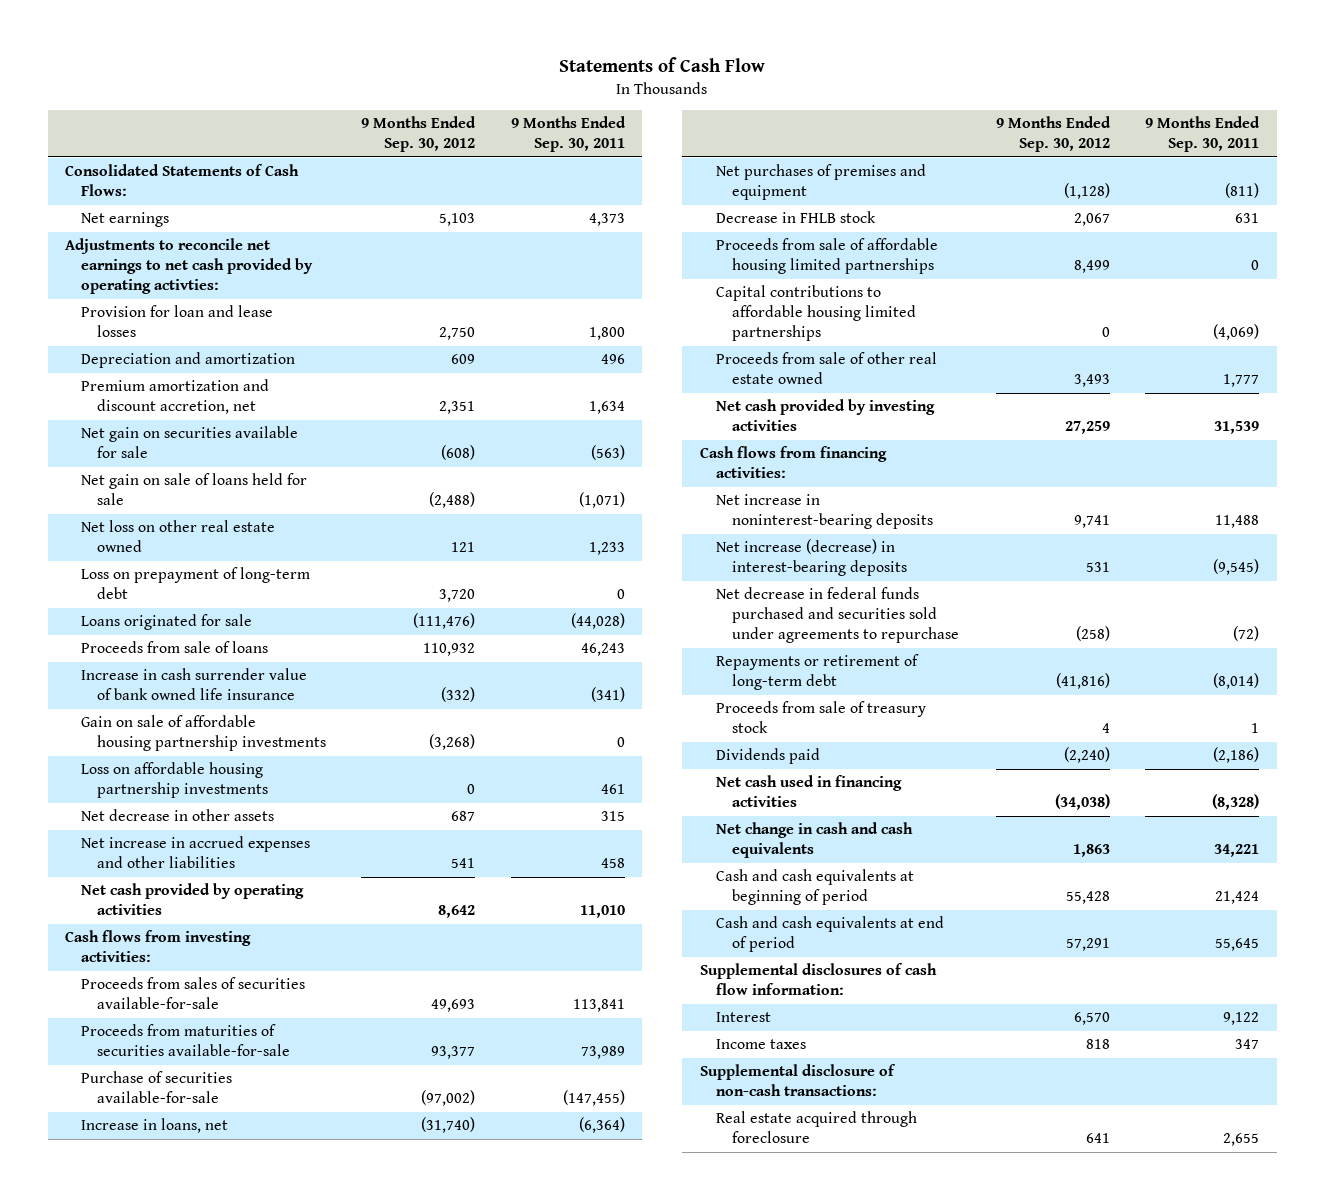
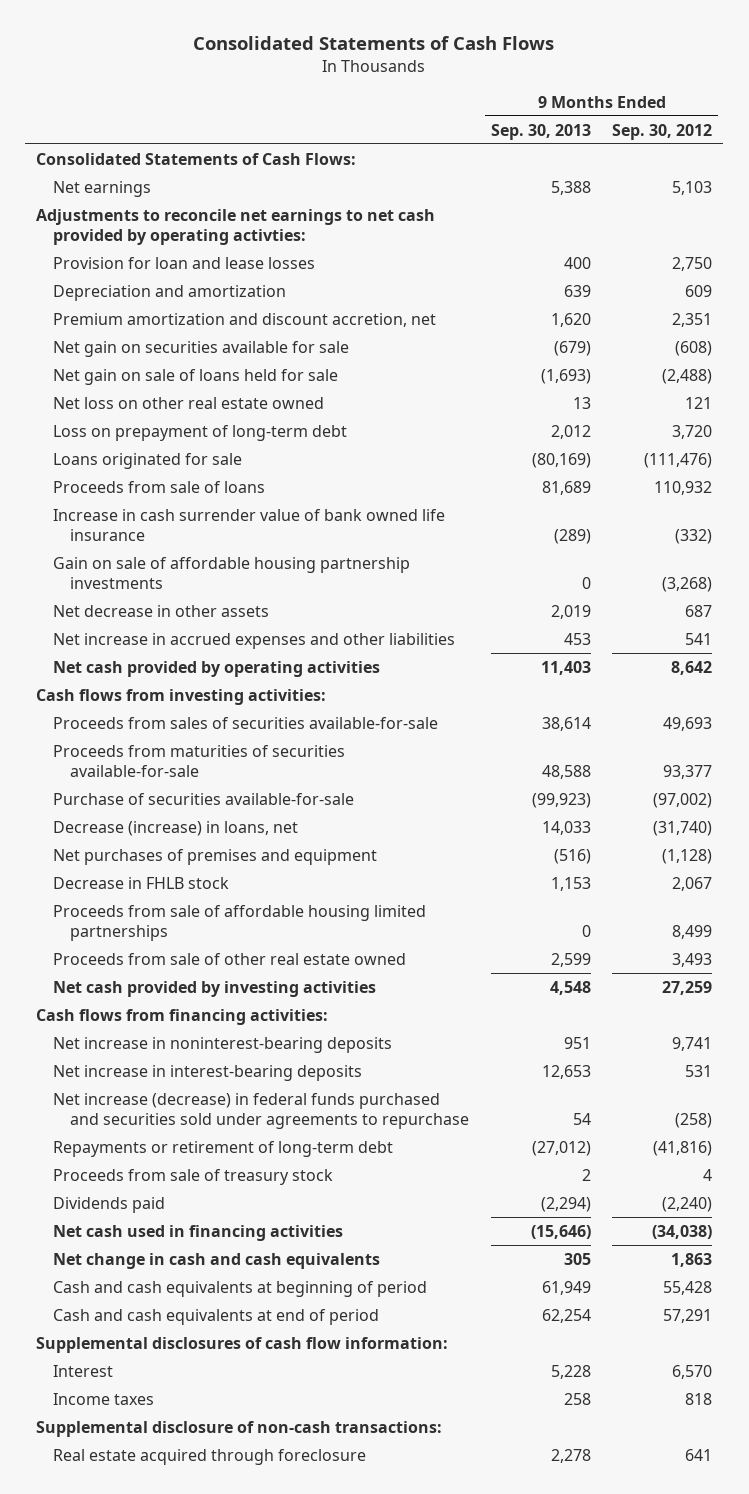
- Statements of Cash Flow
+ Consolidated Statements of Cash Flows
- | 9 Months Ended Sep. 30, 2012 | 9 Months Ended Sep. 30, 2011
+ | 9 Months Ended Sep. 30, 2013 | 9 Months Ended Sep. 30, 2012
- Loss on affordable housing partnership investments | 0 | 461
- Increase in loans, net | (31,740) | (6,364)
+ Decrease (increase) in loans, net | 14,033 | (31,740)
- Capital contributions to affordable housing limited partnerships | 0 | (4,069)
- Net increase (decrease) in interest-bearing deposits | 531 | (9,545)
- Net decrease in federal funds purchased and securities sold under agreements to repurchase | (258) | (72)
+ Net increase in interest-bearing deposits | 12,653 | 531
+ Net increase (decrease) in federal funds purchased and securities sold under agreements to repurchase | 54 | (258)

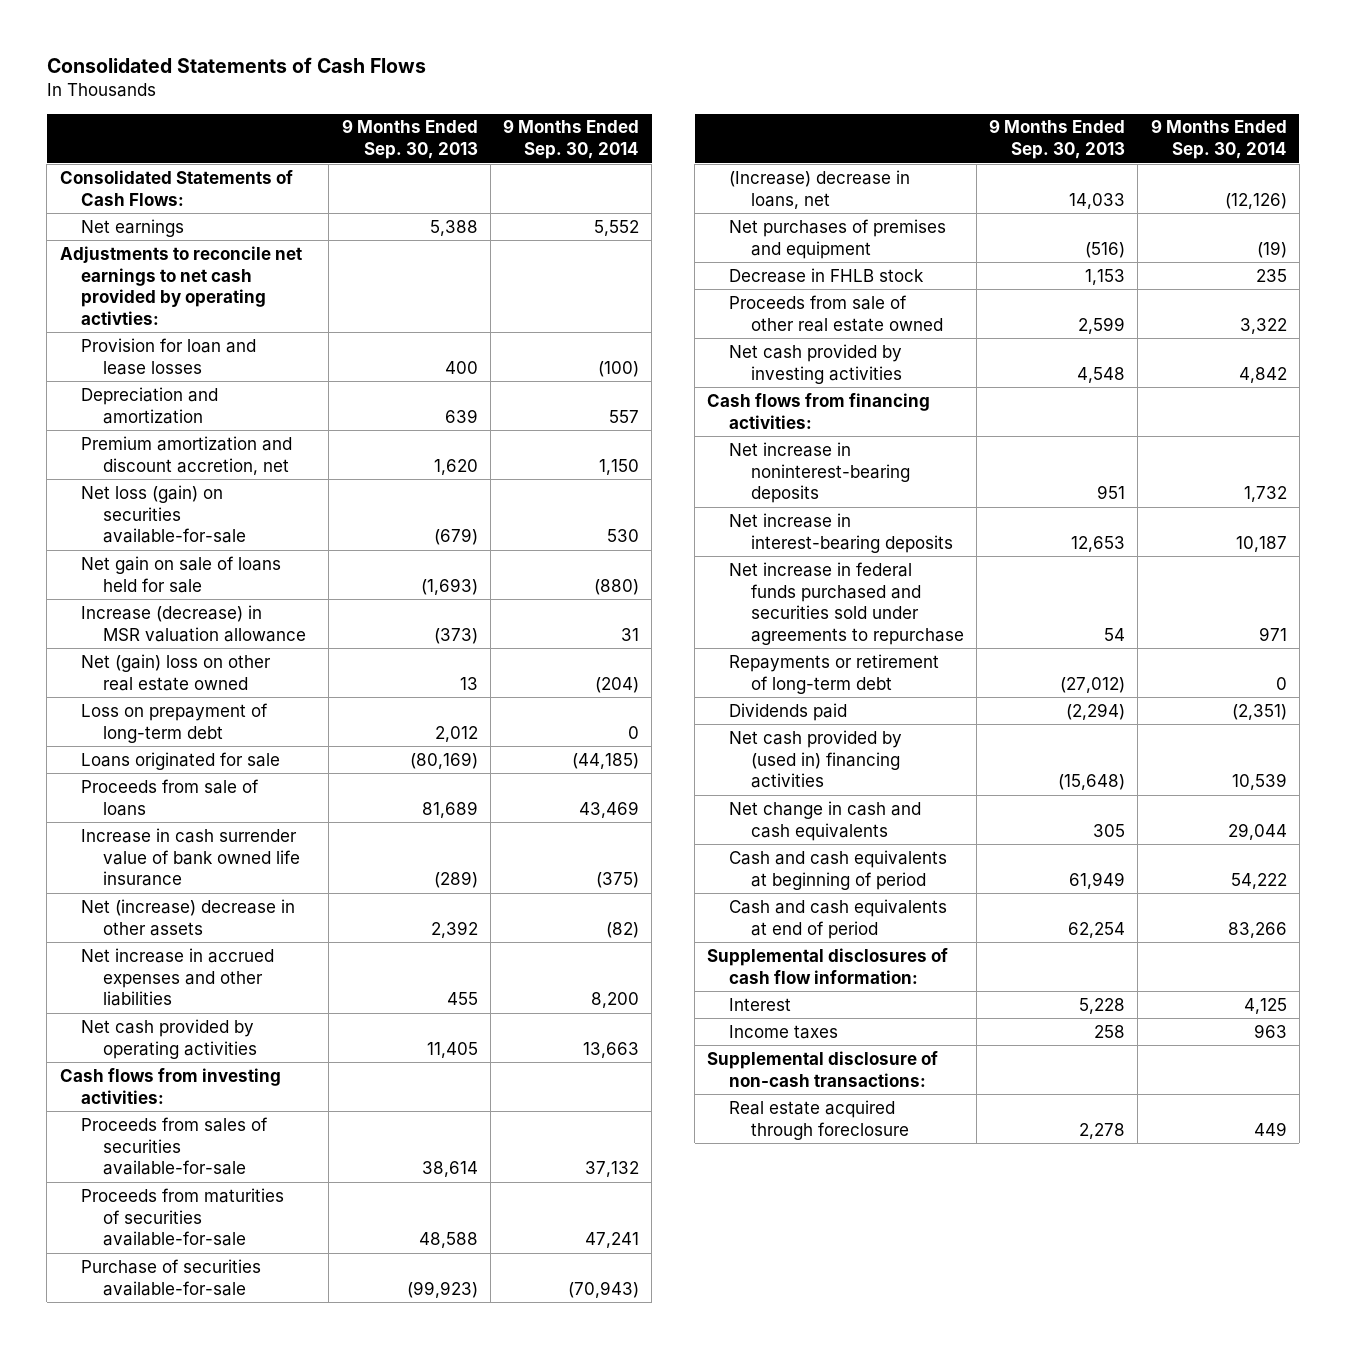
- | 9 Months Ended Sep. 30, 2013 | 9 Months Ended Sep. 30, 2012
+ | 9 Months Ended Sep. 30, 2013 | 9 Months Ended Sep. 30, 2014
- Net gain on securities available for sale | (679) | (608)
+ Net loss (gain) on securities available-for-sale | (679) | 530
- Net loss on other real estate owned | 13 | 121
+ Increase (decrease) in MSR valuation allowance | (373) | 31
+ Net (gain) loss on other real estate owned | 13 | (204)
- Gain on sale of affordable housing partnership investments | 0 | (3,268)
- Net decrease in other assets | 2,019 | 687
- Net increase in accrued expenses and other liabilities | 453 | 541
- Net cash provided by operating activities | 11,403 | 8,642
+ Net (increase) decrease in other assets | 2,392 | (82)
+ Net increase in accrued expenses and other liabilities | 455 | 8,200
+ Net cash provided by operating activities | 11,405 | 13,663
- Decrease (increase) in loans, net | 14,033 | (31,740)
+ (Increase) decrease in loans, net | 14,033 | (12,126)
- Proceeds from sale of affordable housing limited partnerships | 0 | 8,499
- Net increase (decrease) in federal funds purchased and securities sold under agreements to repurchase | 54 | (258)
+ Net increase in federal funds purchased and securities sold under agreements to repurchase | 54 | 971
- Proceeds from sale of treasury stock | 2 | 4
- Net cash used in financing activities | (15,646) | (34,038)
+ Net cash provided by (used in) financing activities | (15,648) | 10,539

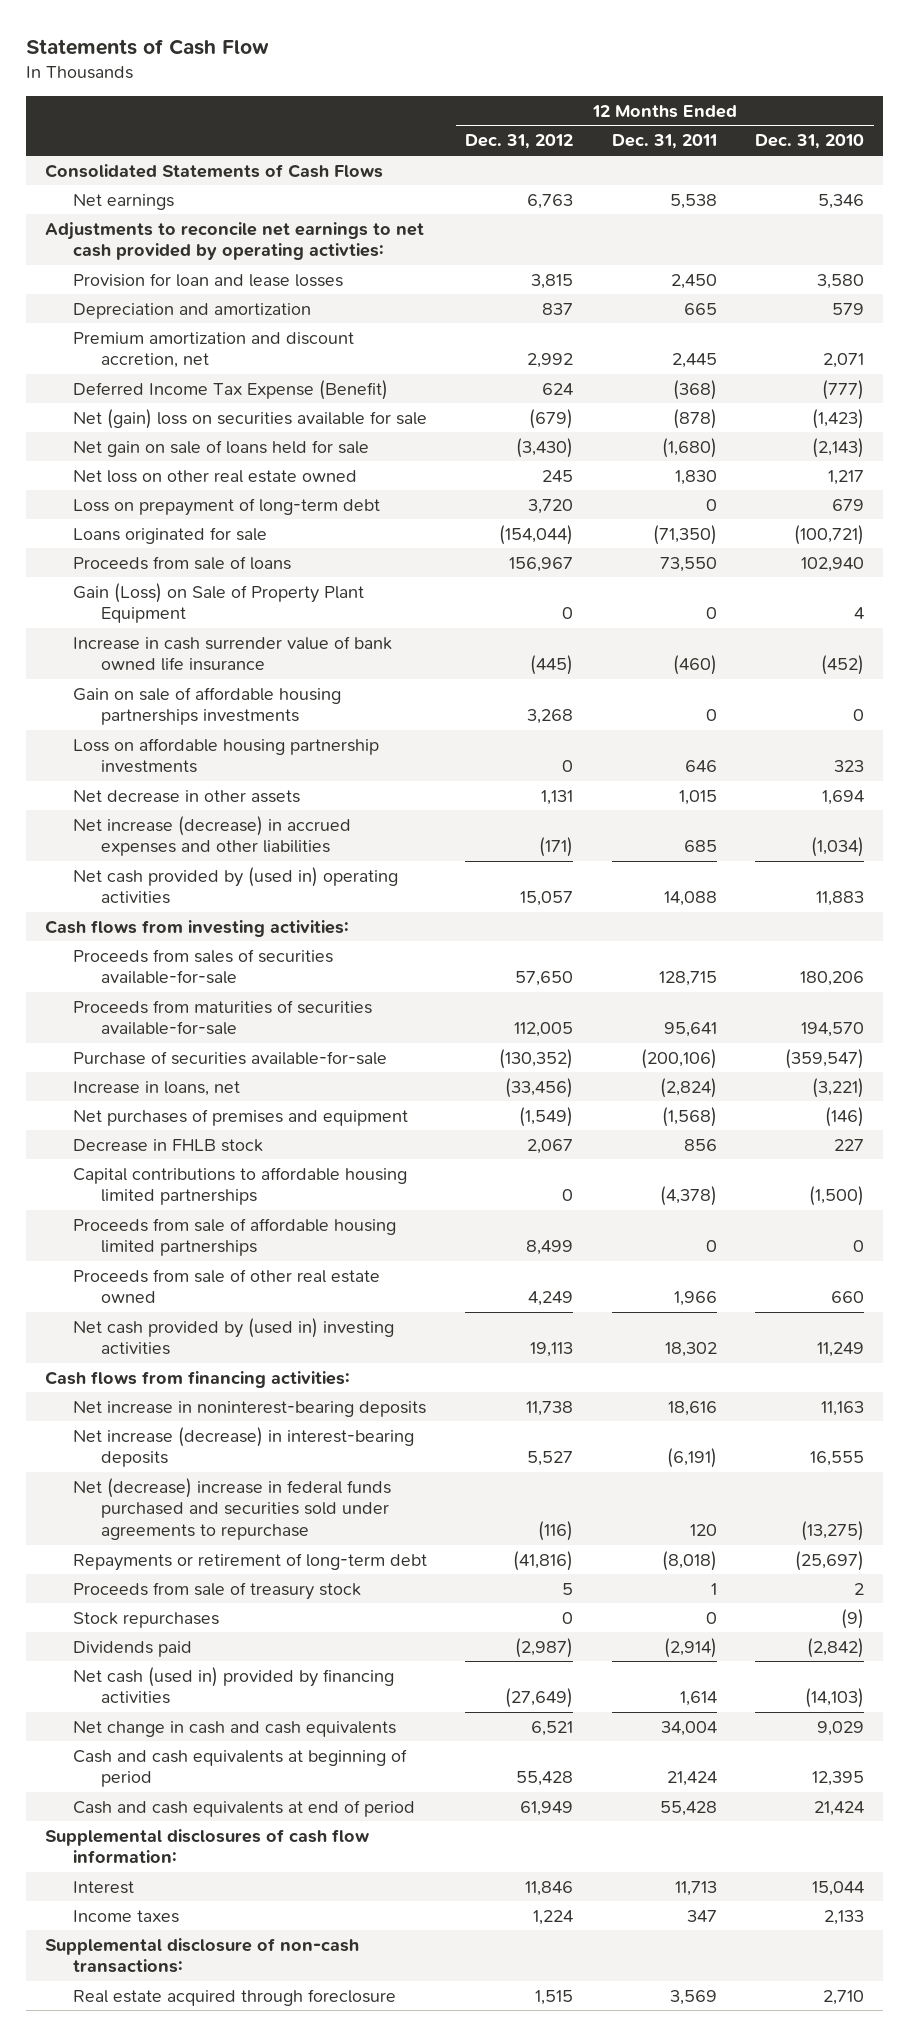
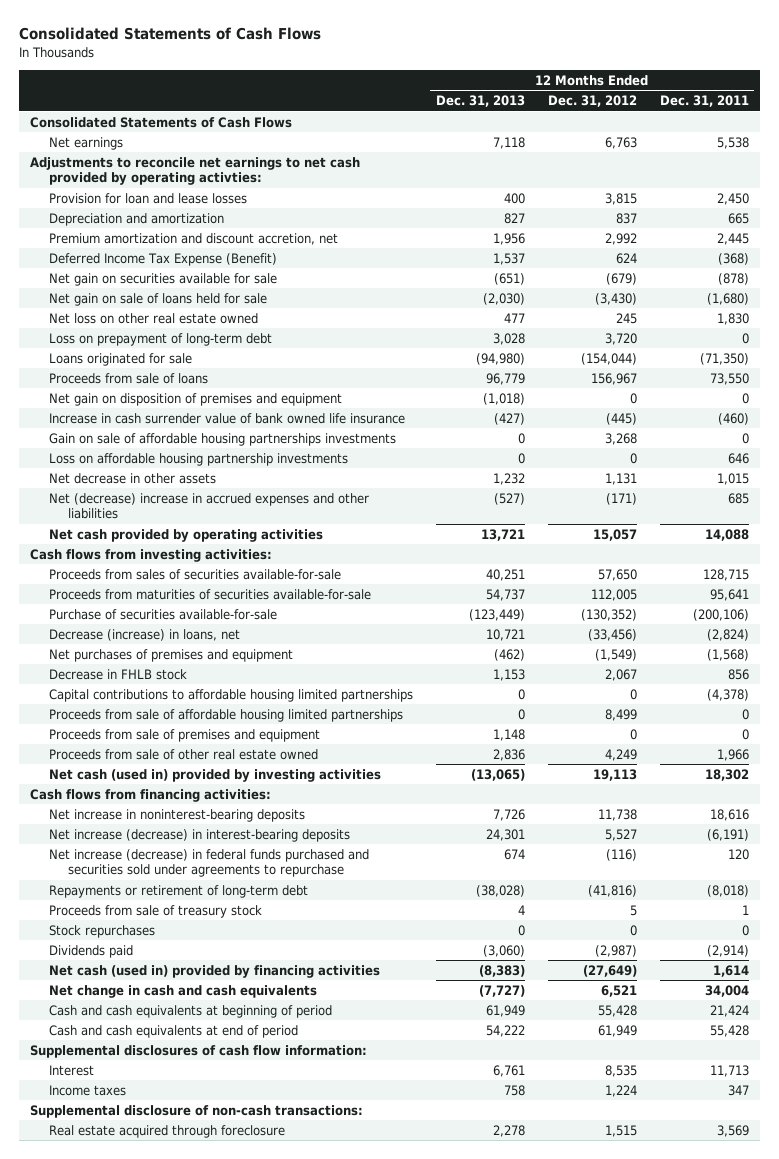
- Statements of Cash Flow
+ Consolidated Statements of Cash Flows
- | 12 Months Ended Dec. 31, 2012 | 12 Months Ended Dec. 31, 2011 | 12 Months Ended Dec. 31, 2010
+ | 12 Months Ended Dec. 31, 2013 | 12 Months Ended Dec. 31, 2012 | 12 Months Ended Dec. 31, 2011
- Net (gain) loss on securities available for sale | (679) | (878) | (1,423)
+ Net gain on securities available for sale | (651) | (679) | (878)
- Gain (Loss) on Sale of Property Plant Equipment | 0 | 0 | 4
+ Net gain on disposition of premises and equipment | (1,018) | 0 | 0
- Net increase (decrease) in accrued expenses and other liabilities | (171) | 685 | (1,034)
- Net cash provided by (used in) operating activities | 15,057 | 14,088 | 11,883
+ Net (decrease) increase in accrued expenses and other liabilities | (527) | (171) | 685
+ Net cash provided by operating activities | 13,721 | 15,057 | 14,088
- Increase in loans, net | (33,456) | (2,824) | (3,221)
+ Decrease (increase) in loans, net | 10,721 | (33,456) | (2,824)
+ Proceeds from sale of premises and equipment | 1,148 | 0 | 0
- Net cash provided by (used in) investing activities | 19,113 | 18,302 | 11,249
+ Net cash (used in) provided by investing activities | (13,065) | 19,113 | 18,302
- Net (decrease) increase in federal funds purchased and securities sold under agreements to repurchase | (116) | 120 | (13,275)
+ Net increase (decrease) in federal funds purchased and securities sold under agreements to repurchase | 674 | (116) | 120
- Interest | 11,846 | 11,713 | 15,044
+ Interest | 6,761 | 8,535 | 11,713

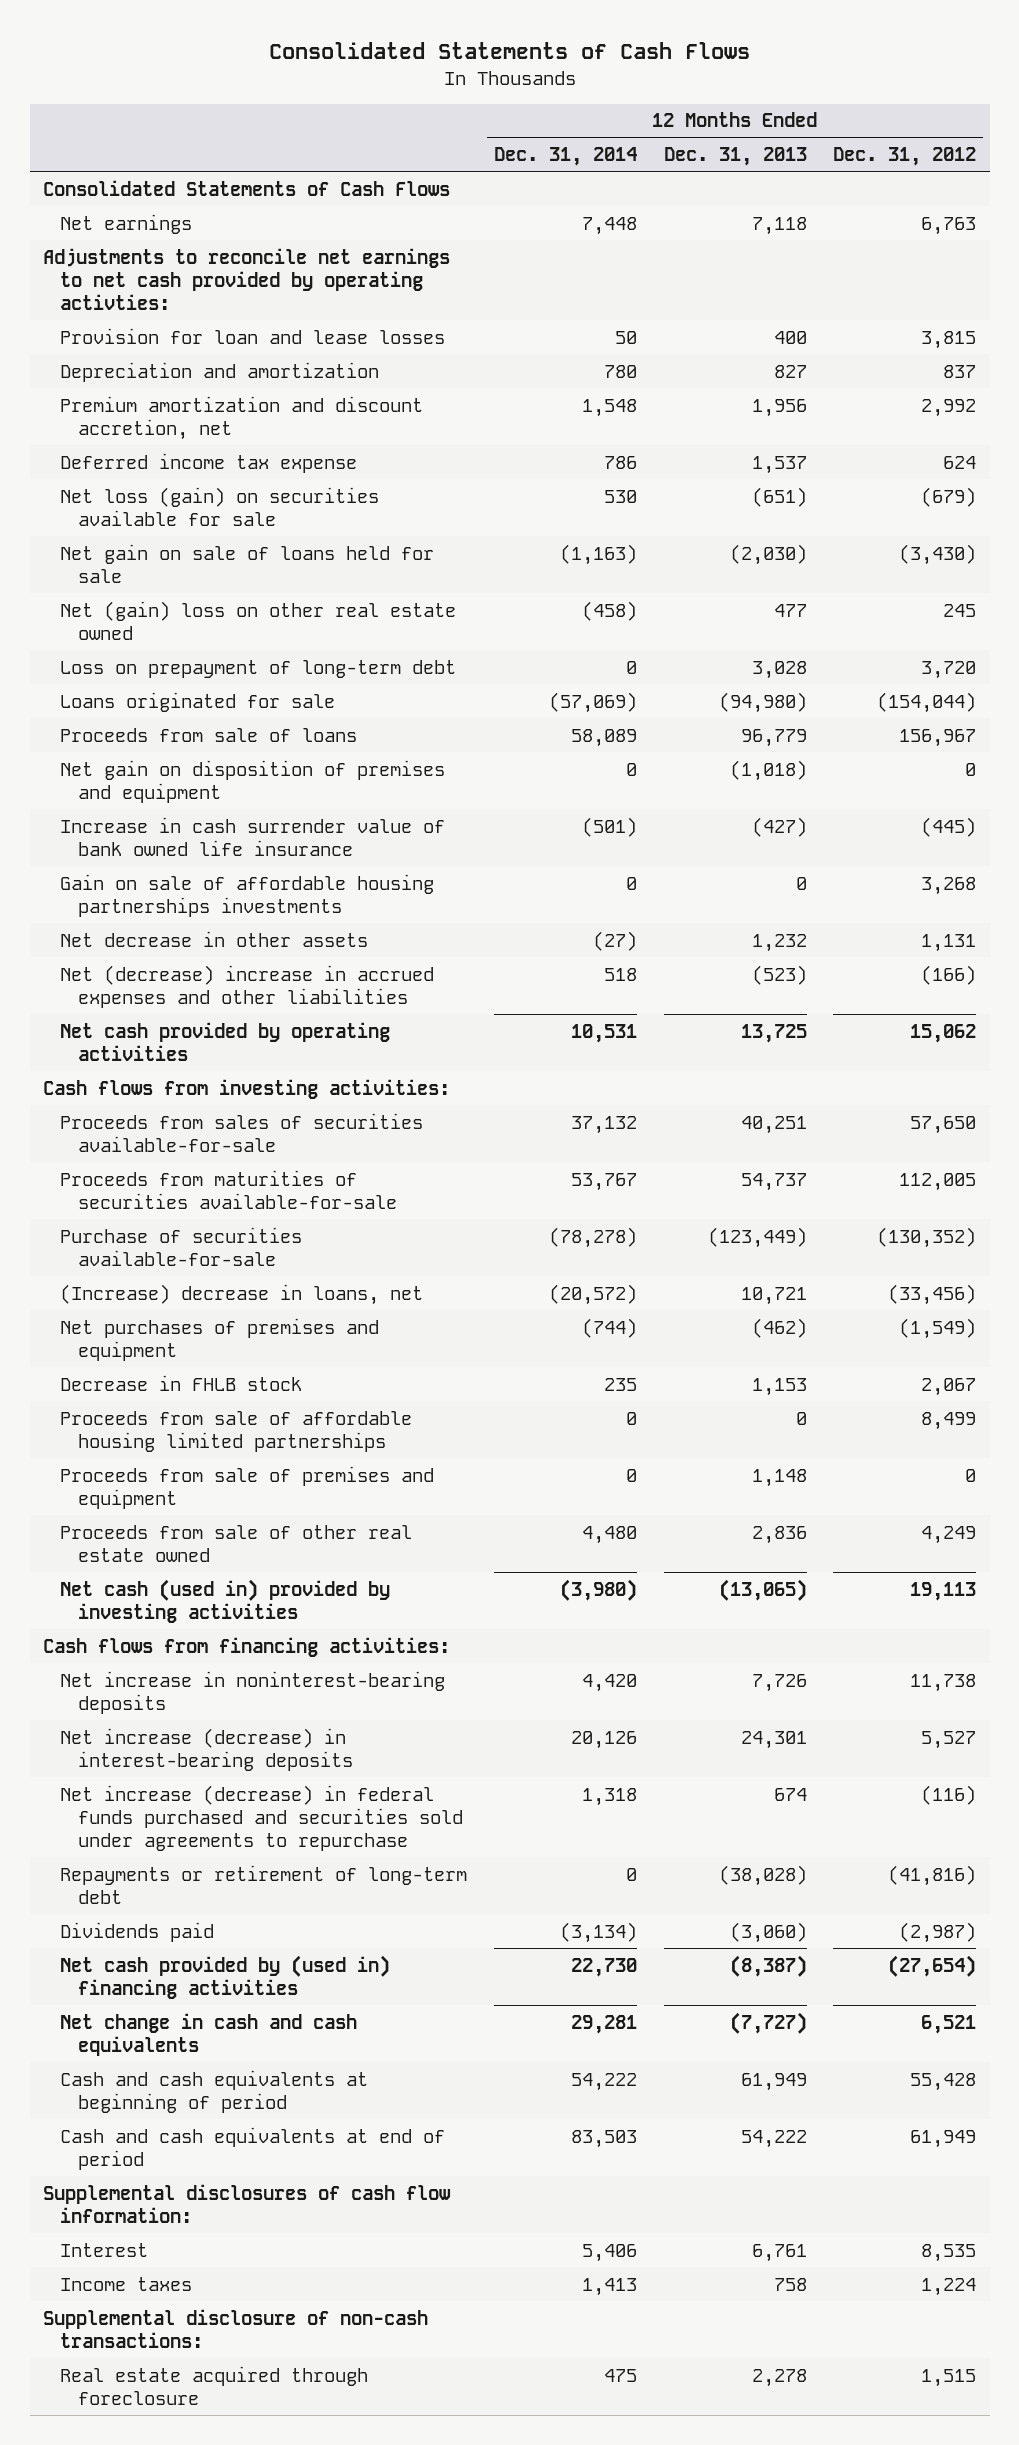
- | 12 Months Ended Dec. 31, 2013 | 12 Months Ended Dec. 31, 2012 | 12 Months Ended Dec. 31, 2011
+ | 12 Months Ended Dec. 31, 2014 | 12 Months Ended Dec. 31, 2013 | 12 Months Ended Dec. 31, 2012
- Deferred Income Tax Expense (Benefit) | 1,537 | 624 | (368)
- Net gain on securities available for sale | (651) | (679) | (878)
+ Deferred income tax expense | 786 | 1,537 | 624
+ Net loss (gain) on securities available for sale | 530 | (651) | (679)
- Net loss on other real estate owned | 477 | 245 | 1,830
+ Net (gain) loss on other real estate owned | (458) | 477 | 245
- Loss on affordable housing partnership investments | 0 | 0 | 646
- Net (decrease) increase in accrued expenses and other liabilities | (527) | (171) | 685
- Net cash provided by operating activities | 13,721 | 15,057 | 14,088
+ Net (decrease) increase in accrued expenses and other liabilities | 518 | (523) | (166)
+ Net cash provided by operating activities | 10,531 | 13,725 | 15,062
- Decrease (increase) in loans, net | 10,721 | (33,456) | (2,824)
+ (Increase) decrease in loans, net | (20,572) | 10,721 | (33,456)
- Capital contributions to affordable housing limited partnerships | 0 | 0 | (4,378)
- Proceeds from sale of treasury stock | 4 | 5 | 1
- Stock repurchases | 0 | 0 | 0
- Net cash (used in) provided by financing activities | (8,383) | (27,649) | 1,614
+ Net cash provided by (used in) financing activities | 22,730 | (8,387) | (27,654)

